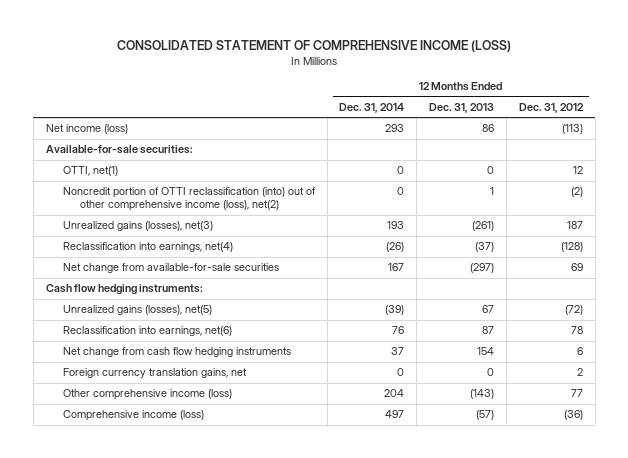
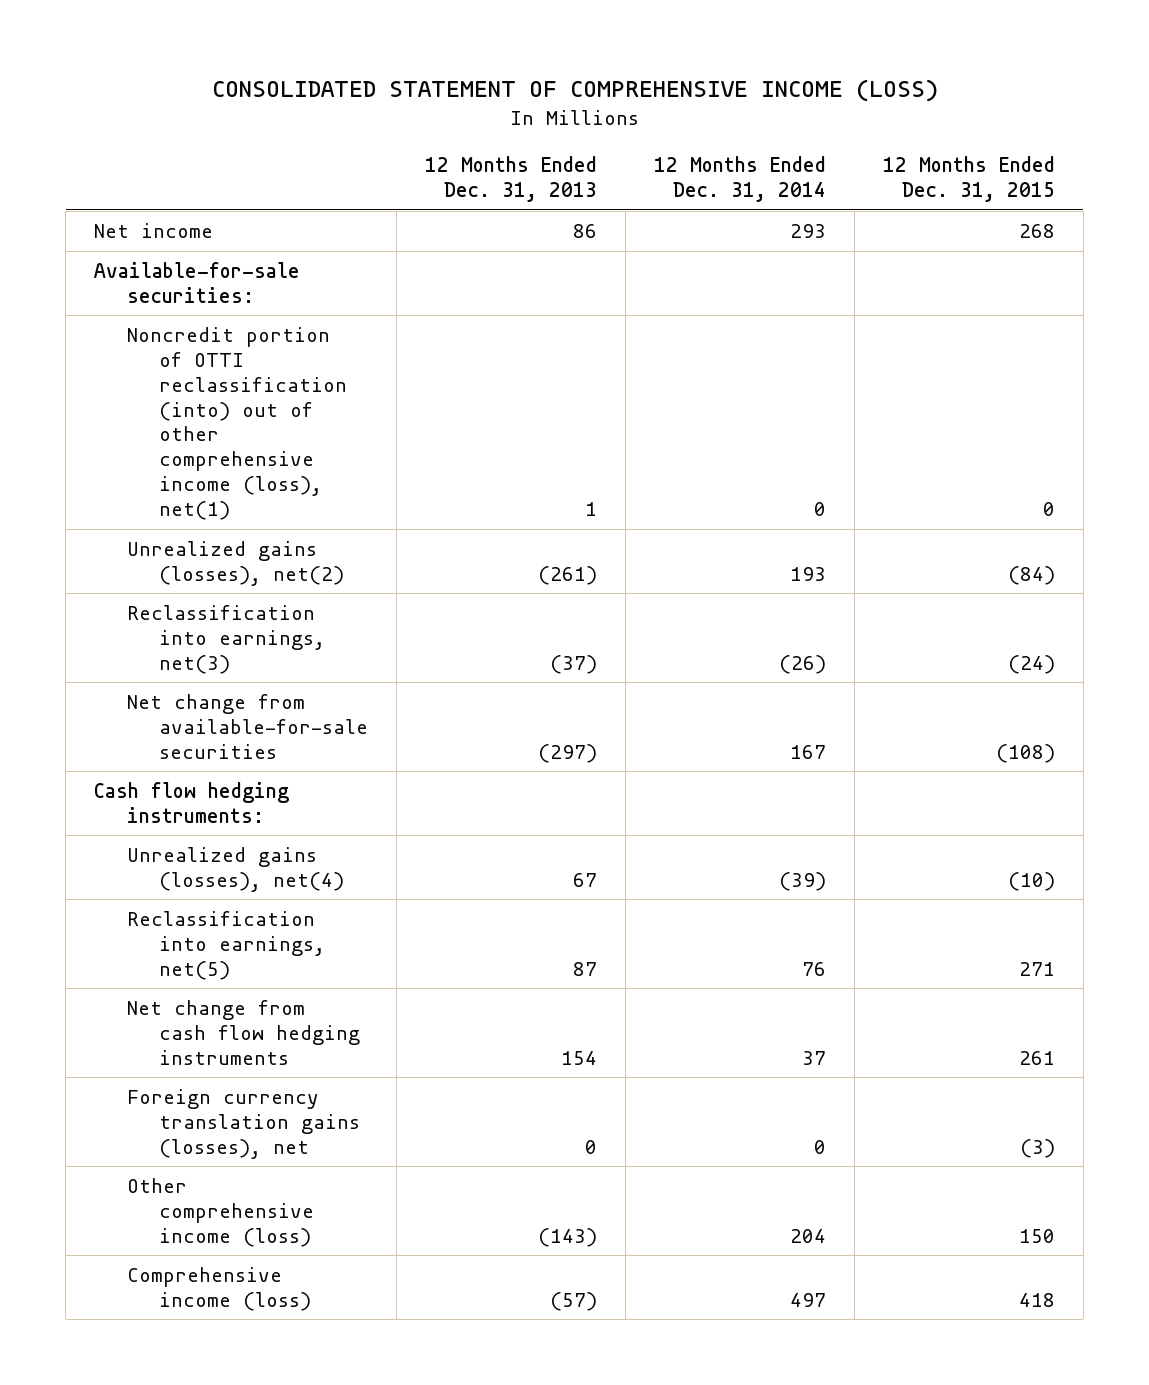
- | 12 Months Ended Dec. 31, 2014 | 12 Months Ended Dec. 31, 2013 | 12 Months Ended Dec. 31, 2012
+ | 12 Months Ended Dec. 31, 2013 | 12 Months Ended Dec. 31, 2014 | 12 Months Ended Dec. 31, 2015
- Net income (loss) | 293 | 86 | (113)
+ Net income | 86 | 293 | 268
- OTTI, net(1) | 0 | 0 | 12
- Noncredit portion of OTTI reclassification (into) out of other comprehensive income (loss), net(2) | 0 | 1 | (2)
- Unrealized gains (losses), net(3) | 193 | (261) | 187
- Reclassification into earnings, net(4) | (26) | (37) | (128)
+ Noncredit portion of OTTI reclassification (into) out of other comprehensive income (loss), net(1) | 1 | 0 | 0
+ Unrealized gains (losses), net(2) | (261) | 193 | (84)
+ Reclassification into earnings, net(3) | (37) | (26) | (24)
- Unrealized gains (losses), net(5) | (39) | 67 | (72)
- Reclassification into earnings, net(6) | 76 | 87 | 78
+ Unrealized gains (losses), net(4) | 67 | (39) | (10)
+ Reclassification into earnings, net(5) | 87 | 76 | 271
- Foreign currency translation gains, net | 0 | 0 | 2
+ Foreign currency translation gains (losses), net | 0 | 0 | (3)

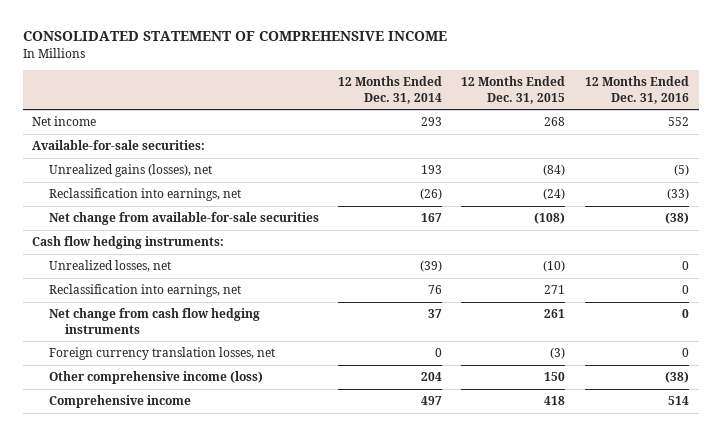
- CONSOLIDATED STATEMENT OF COMPREHENSIVE INCOME (LOSS)
+ CONSOLIDATED STATEMENT OF COMPREHENSIVE INCOME
- | 12 Months Ended Dec. 31, 2013 | 12 Months Ended Dec. 31, 2014 | 12 Months Ended Dec. 31, 2015
+ | 12 Months Ended Dec. 31, 2014 | 12 Months Ended Dec. 31, 2015 | 12 Months Ended Dec. 31, 2016
- Noncredit portion of OTTI reclassification (into) out of other comprehensive income (loss), net(1) | 1 | 0 | 0
- Unrealized gains (losses), net(2) | (261) | 193 | (84)
- Reclassification into earnings, net(3) | (37) | (26) | (24)
+ Unrealized gains (losses), net | 193 | (84) | (5)
+ Reclassification into earnings, net | (26) | (24) | (33)
- Unrealized gains (losses), net(4) | 67 | (39) | (10)
- Reclassification into earnings, net(5) | 87 | 76 | 271
+ Unrealized losses, net | (39) | (10) | 0
+ Reclassification into earnings, net | 76 | 271 | 0
- Foreign currency translation gains (losses), net | 0 | 0 | (3)
+ Foreign currency translation losses, net | 0 | (3) | 0
- Comprehensive income (loss) | (57) | 497 | 418
+ Comprehensive income | 497 | 418 | 514

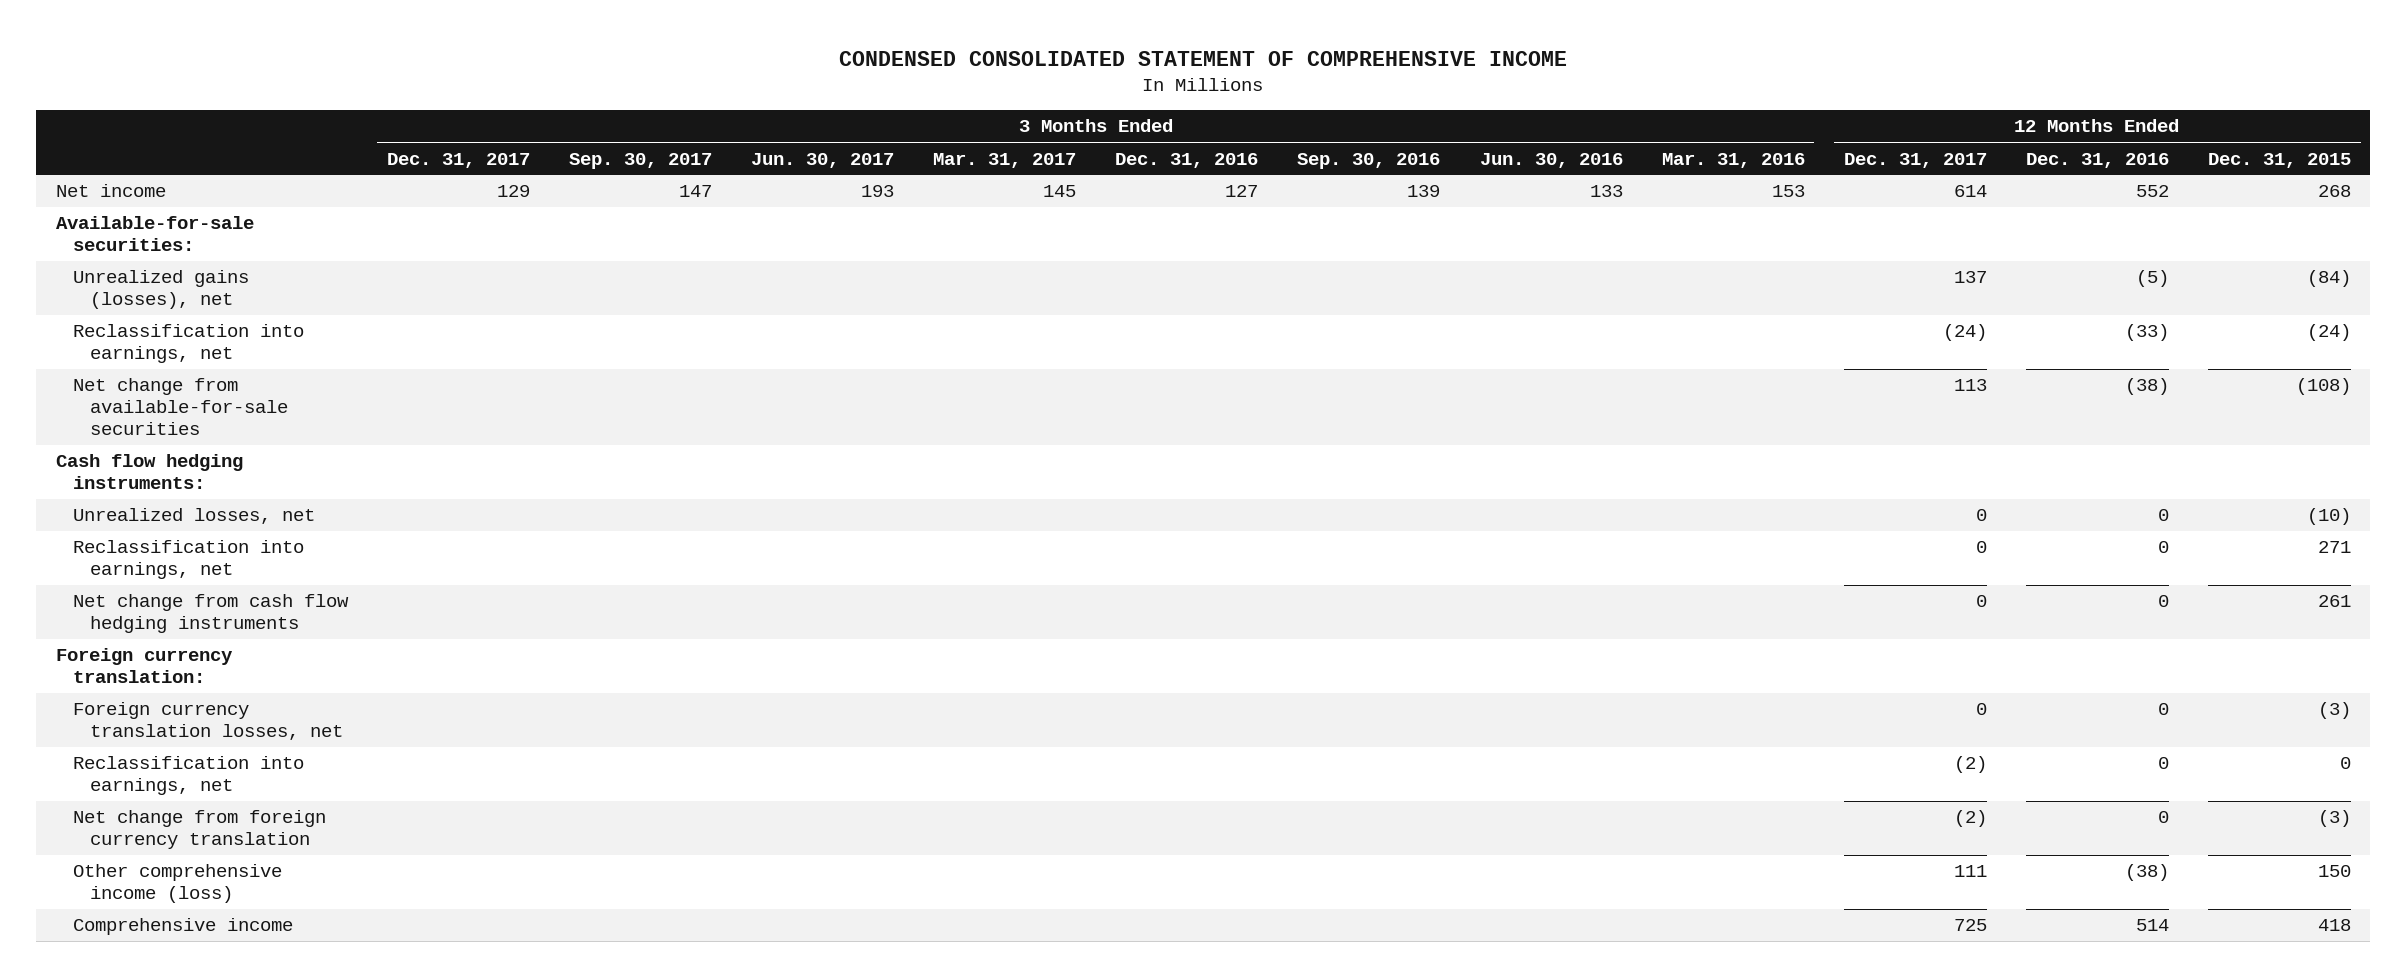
- CONSOLIDATED STATEMENT OF COMPREHENSIVE INCOME
+ CONDENSED CONSOLIDATED STATEMENT OF COMPREHENSIVE INCOME
- | 12 Months Ended Dec. 31, 2014 | 12 Months Ended Dec. 31, 2015 | 12 Months Ended Dec. 31, 2016
+ | 3 Months Ended Dec. 31, 2017 | 3 Months Ended Sep. 30, 2017 | 3 Months Ended Jun. 30, 2017 | 3 Months Ended Mar. 31, 2017 | 3 Months Ended Dec. 31, 2016 | 3 Months Ended Sep. 30, 2016 | 3 Months Ended Jun. 30, 2016 | 3 Months Ended Mar. 31, 2016 | 12 Months Ended Dec. 31, 2017 | 12 Months Ended Dec. 31, 2016 | 12 Months Ended Dec. 31, 2015
+ Foreign currency translation:
+ Reclassification into earnings, net | | | | | | | | | (2) | 0 | 0
+ Net change from foreign currency translation | | | | | | | | | (2) | 0 | (3)

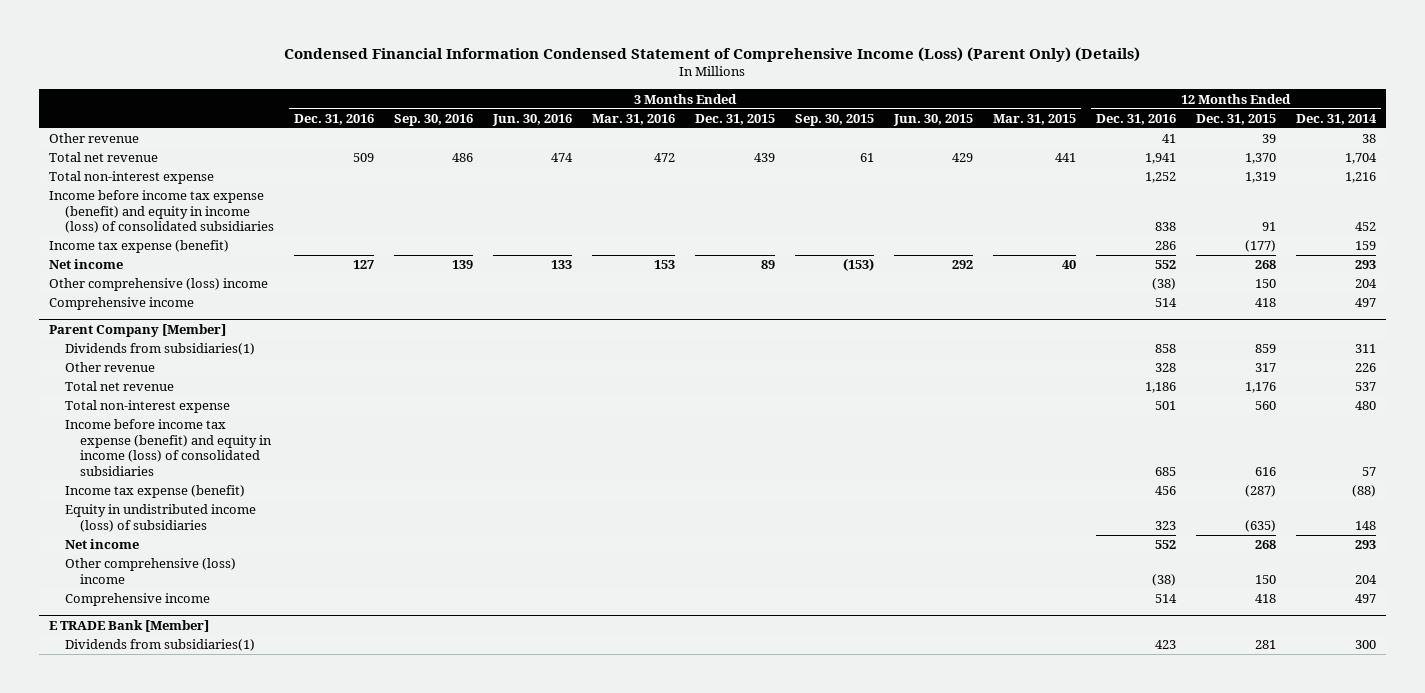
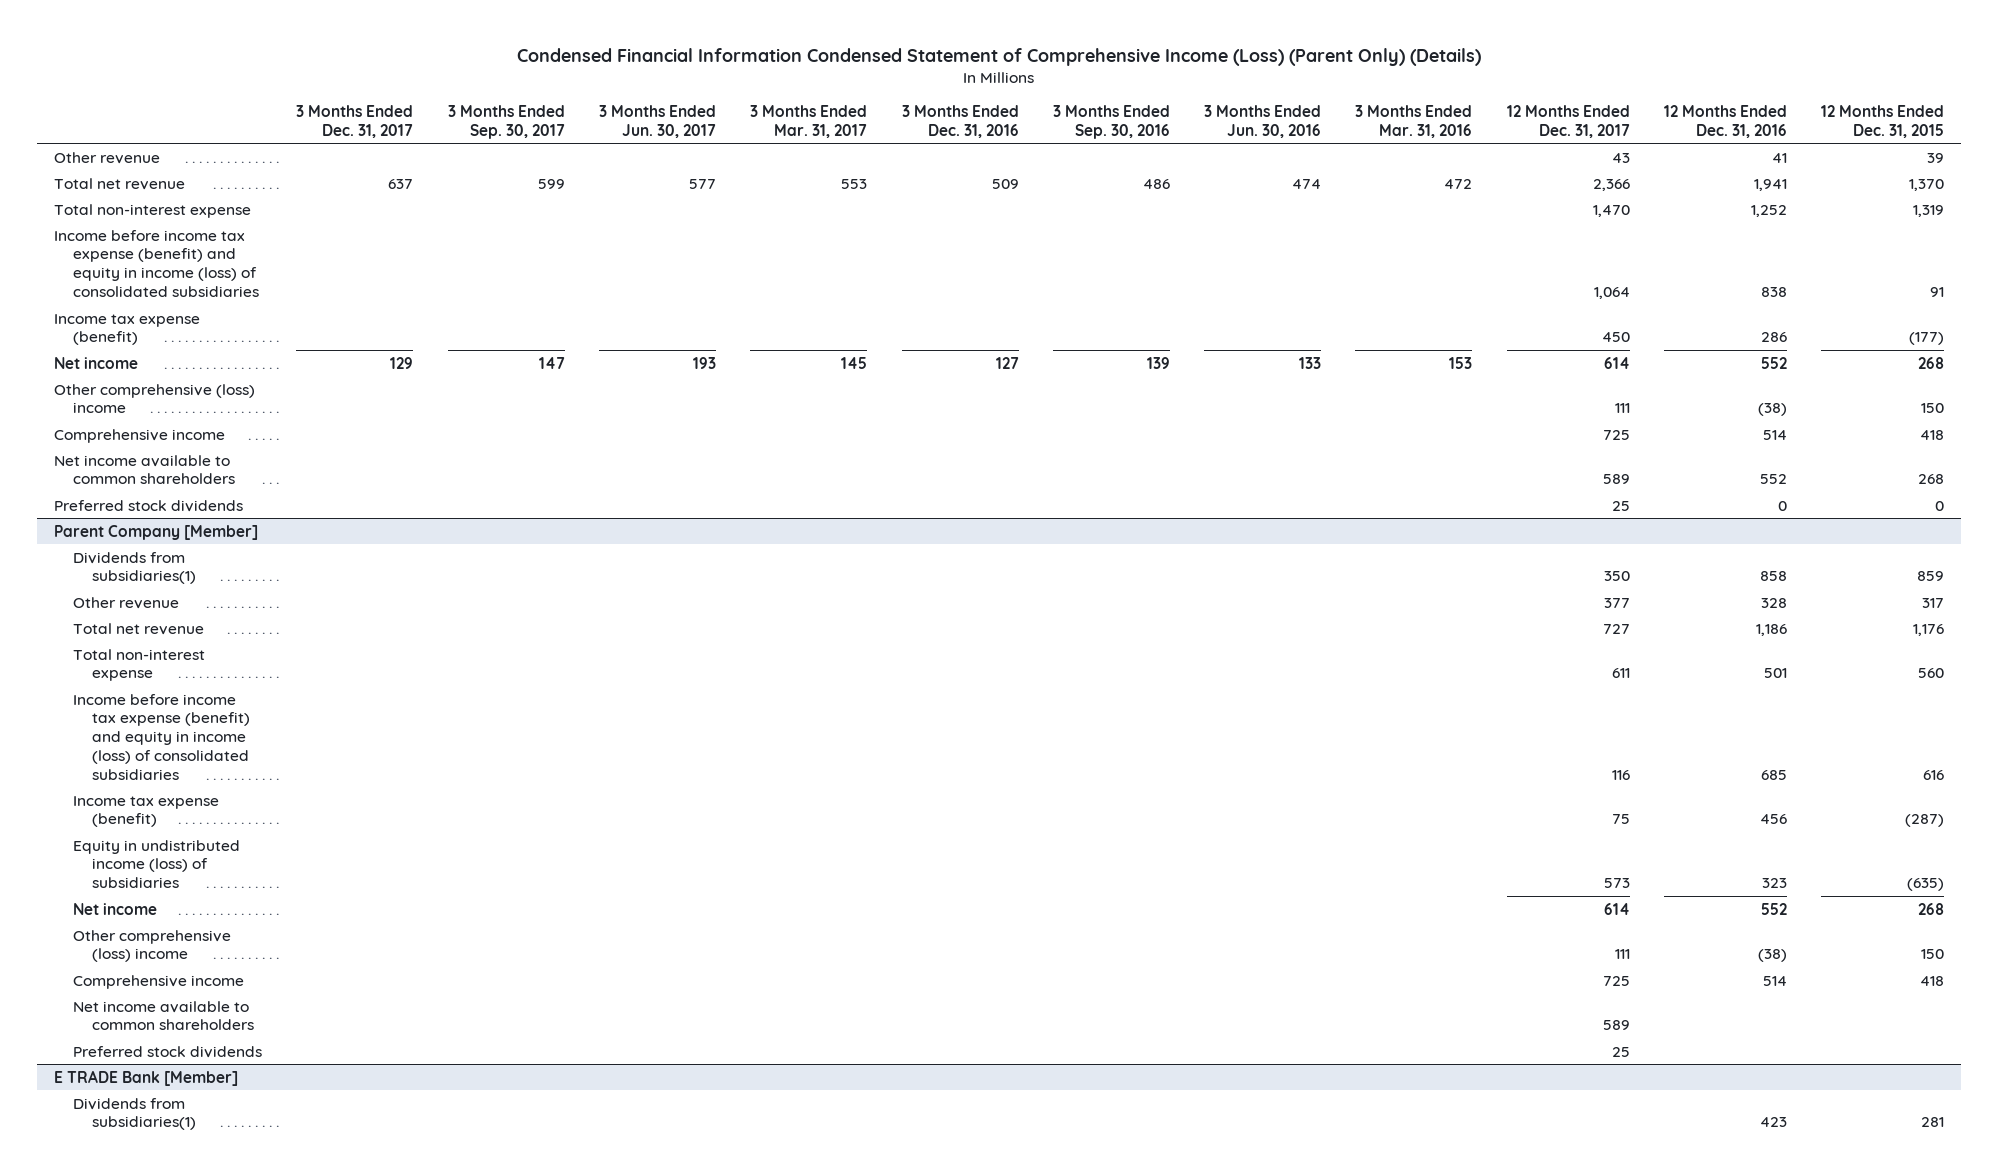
- | 3 Months Ended Dec. 31, 2016 | 3 Months Ended Sep. 30, 2016 | 3 Months Ended Jun. 30, 2016 | 3 Months Ended Mar. 31, 2016 | 3 Months Ended Dec. 31, 2015 | 3 Months Ended Sep. 30, 2015 | 3 Months Ended Jun. 30, 2015 | 3 Months Ended Mar. 31, 2015 | 12 Months Ended Dec. 31, 2016 | 12 Months Ended Dec. 31, 2015 | 12 Months Ended Dec. 31, 2014
+ | 3 Months Ended Dec. 31, 2017 | 3 Months Ended Sep. 30, 2017 | 3 Months Ended Jun. 30, 2017 | 3 Months Ended Mar. 31, 2017 | 3 Months Ended Dec. 31, 2016 | 3 Months Ended Sep. 30, 2016 | 3 Months Ended Jun. 30, 2016 | 3 Months Ended Mar. 31, 2016 | 12 Months Ended Dec. 31, 2017 | 12 Months Ended Dec. 31, 2016 | 12 Months Ended Dec. 31, 2015
+ Net income available to common shareholders | | | | | | | | | 589 | 552 | 268
+ Preferred stock dividends | | | | | | | | | 25 | 0 | 0
@ Parent Company [Member]
+ Net income available to common shareholders | | | | | | | | | 589 | |
+ Preferred stock dividends | | | | | | | | | 25 | |

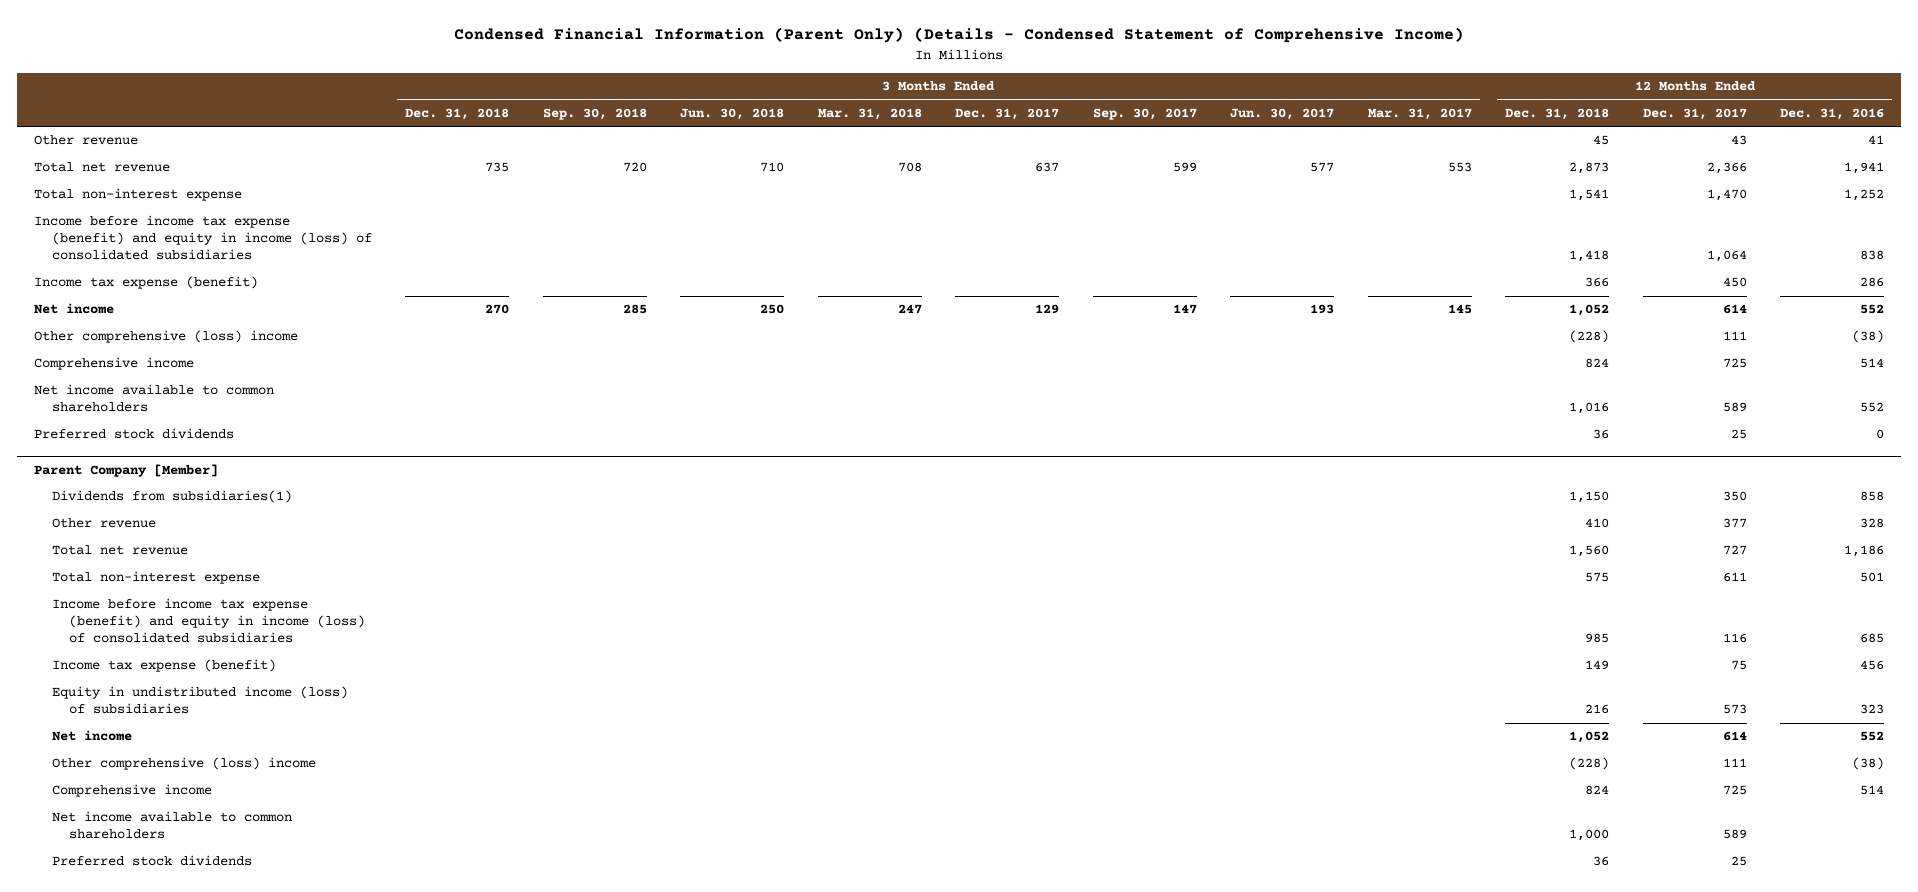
- Condensed Financial Information Condensed Statement of Comprehensive Income (Loss) (Parent Only) (Details)
+ Condensed Financial Information (Parent Only) (Details - Condensed Statement of Comprehensive Income)
- | 3 Months Ended Dec. 31, 2017 | 3 Months Ended Sep. 30, 2017 | 3 Months Ended Jun. 30, 2017 | 3 Months Ended Mar. 31, 2017 | 3 Months Ended Dec. 31, 2016 | 3 Months Ended Sep. 30, 2016 | 3 Months Ended Jun. 30, 2016 | 3 Months Ended Mar. 31, 2016 | 12 Months Ended Dec. 31, 2017 | 12 Months Ended Dec. 31, 2016 | 12 Months Ended Dec. 31, 2015
+ | 3 Months Ended Dec. 31, 2018 | 3 Months Ended Sep. 30, 2018 | 3 Months Ended Jun. 30, 2018 | 3 Months Ended Mar. 31, 2018 | 3 Months Ended Dec. 31, 2017 | 3 Months Ended Sep. 30, 2017 | 3 Months Ended Jun. 30, 2017 | 3 Months Ended Mar. 31, 2017 | 12 Months Ended Dec. 31, 2018 | 12 Months Ended Dec. 31, 2017 | 12 Months Ended Dec. 31, 2016
- E TRADE Bank [Member]
- Dividends from subsidiaries(1) | | | | | | | | | | 423 | 281

